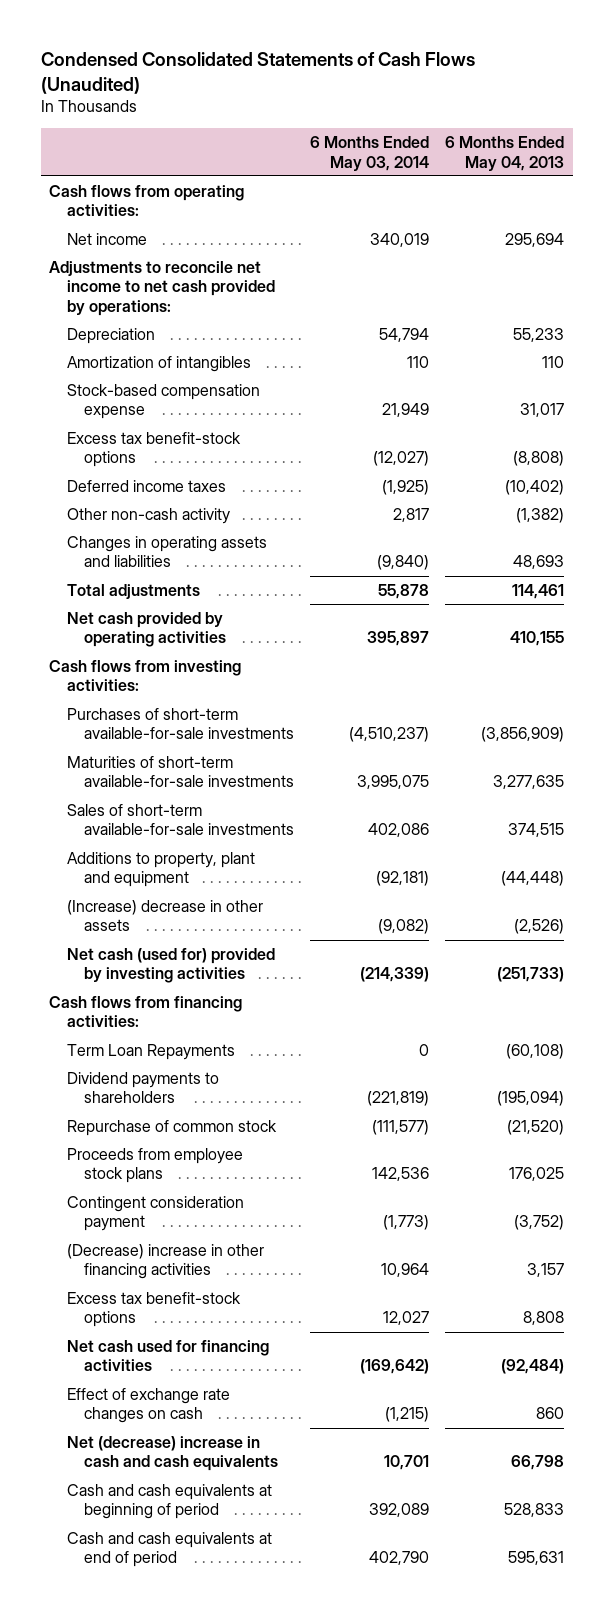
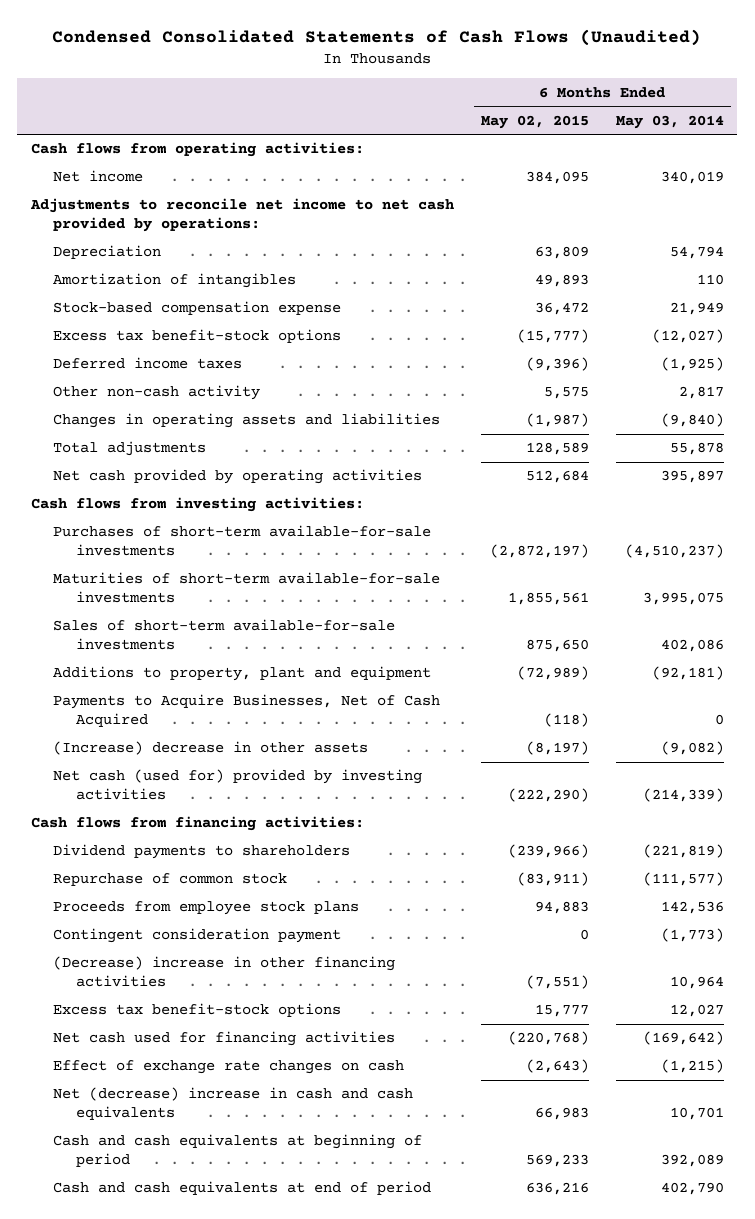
- | 6 Months Ended May 03, 2014 | 6 Months Ended May 04, 2013
+ | 6 Months Ended May 02, 2015 | 6 Months Ended May 03, 2014
+ Payments to Acquire Businesses, Net of Cash Acquired | (118) | 0
- Term Loan Repayments | 0 | (60,108)

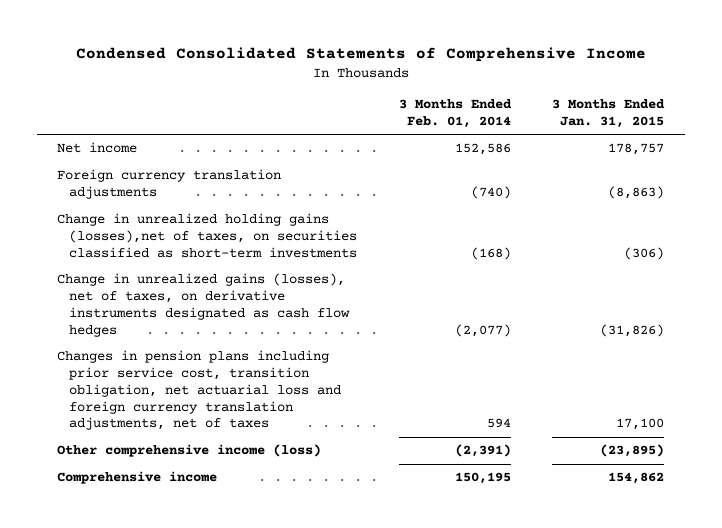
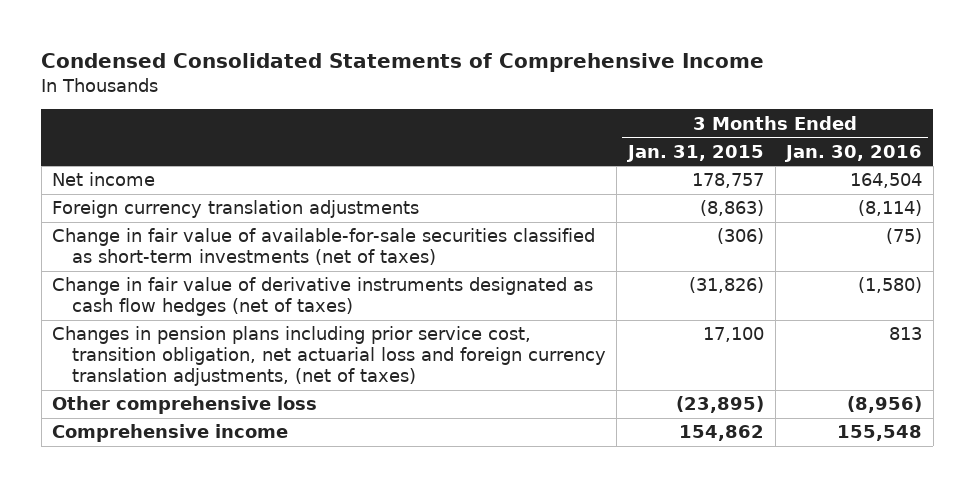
- | 3 Months Ended Feb. 01, 2014 | 3 Months Ended Jan. 31, 2015
+ | 3 Months Ended Jan. 31, 2015 | 3 Months Ended Jan. 30, 2016
- Change in unrealized holding gains (losses),net of taxes, on securities classified as short-term investments | (168) | (306)
- Change in unrealized gains (losses), net of taxes, on derivative instruments designated as cash flow hedges | (2,077) | (31,826)
- Changes in pension plans including prior service cost, transition obligation, net actuarial loss and foreign currency translation adjustments, net of taxes | 594 | 17,100
- Other comprehensive income (loss) | (2,391) | (23,895)
+ Change in fair value of available-for-sale securities classified as short-term investments (net of taxes) | (306) | (75)
+ Change in fair value of derivative instruments designated as cash flow hedges (net of taxes) | (31,826) | (1,580)
+ Changes in pension plans including prior service cost, transition obligation, net actuarial loss and foreign currency translation adjustments, (net of taxes) | 17,100 | 813
+ Other comprehensive loss | (23,895) | (8,956)

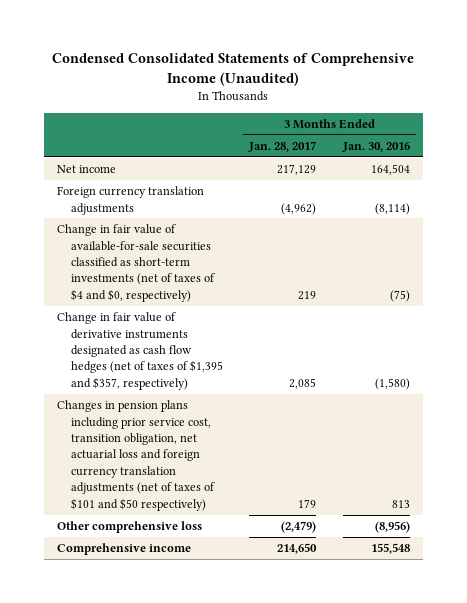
- Condensed Consolidated Statements of Comprehensive Income
+ Condensed Consolidated Statements of Comprehensive Income (Unaudited)
- | 3 Months Ended Jan. 31, 2015 | 3 Months Ended Jan. 30, 2016
+ | 3 Months Ended Jan. 28, 2017 | 3 Months Ended Jan. 30, 2016
- Change in fair value of available-for-sale securities classified as short-term investments (net of taxes) | (306) | (75)
- Change in fair value of derivative instruments designated as cash flow hedges (net of taxes) | (31,826) | (1,580)
- Changes in pension plans including prior service cost, transition obligation, net actuarial loss and foreign currency translation adjustments, (net of taxes) | 17,100 | 813
+ Change in fair value of available-for-sale securities classified as short-term investments (net of taxes of $4 and $0, respectively) | 219 | (75)
+ Change in fair value of derivative instruments designated as cash flow hedges (net of taxes of $1,395 and $357, respectively) | 2,085 | (1,580)
+ Changes in pension plans including prior service cost, transition obligation, net actuarial loss and foreign currency translation adjustments (net of taxes of $101 and $50 respectively) | 179 | 813

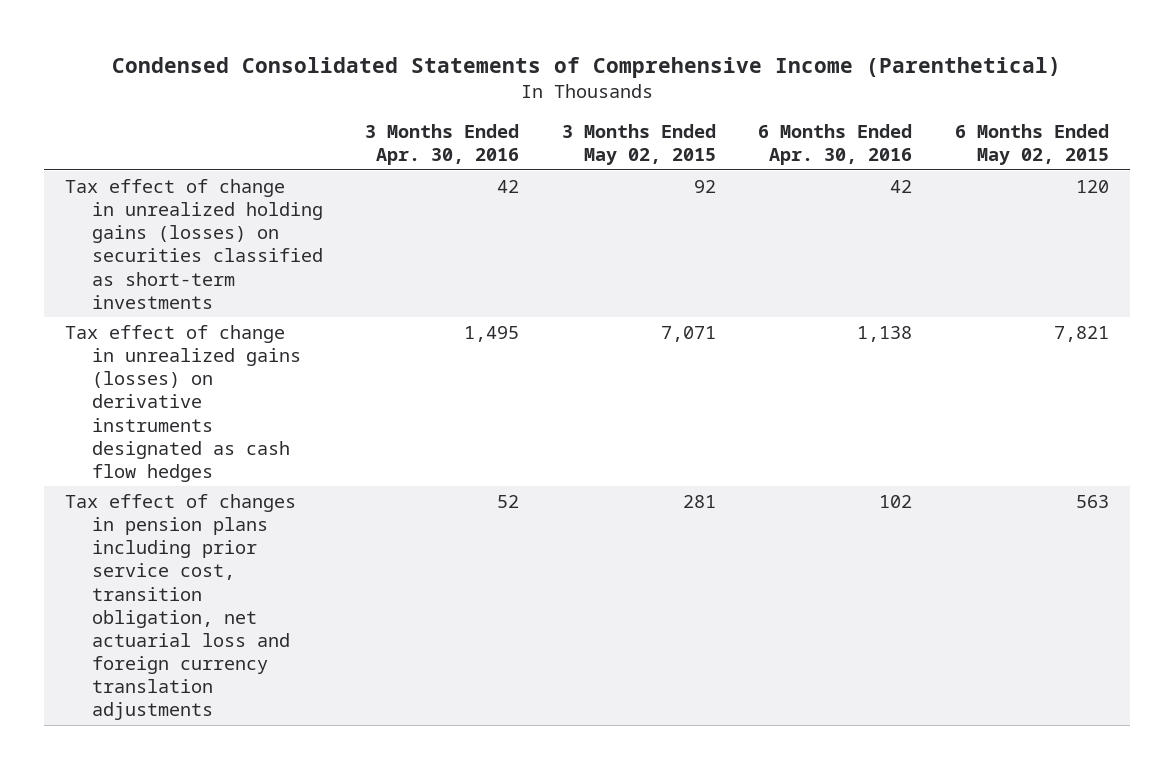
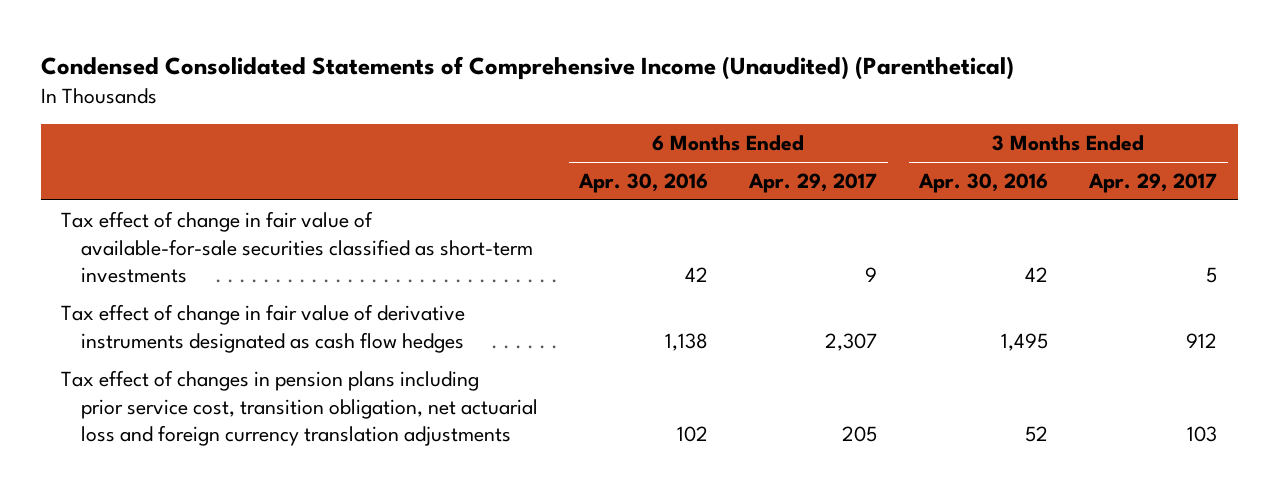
- Condensed Consolidated Statements of Comprehensive Income (Parenthetical)
+ Condensed Consolidated Statements of Comprehensive Income (Unaudited) (Parenthetical)
- | 3 Months Ended Apr. 30, 2016 | 3 Months Ended May 02, 2015 | 6 Months Ended Apr. 30, 2016 | 6 Months Ended May 02, 2015
+ | 6 Months Ended Apr. 30, 2016 | 6 Months Ended Apr. 29, 2017 | 3 Months Ended Apr. 30, 2016 | 3 Months Ended Apr. 29, 2017
- Tax effect of change in unrealized holding gains (losses) on securities classified as short-term investments | 42 | 92 | 42 | 120
- Tax effect of change in unrealized gains (losses) on derivative instruments designated as cash flow hedges | 1,495 | 7,071 | 1,138 | 7,821
+ Tax effect of change in fair value of available-for-sale securities classified as short-term investments | 42 | 9 | 42 | 5
+ Tax effect of change in fair value of derivative instruments designated as cash flow hedges | 1,138 | 2,307 | 1,495 | 912

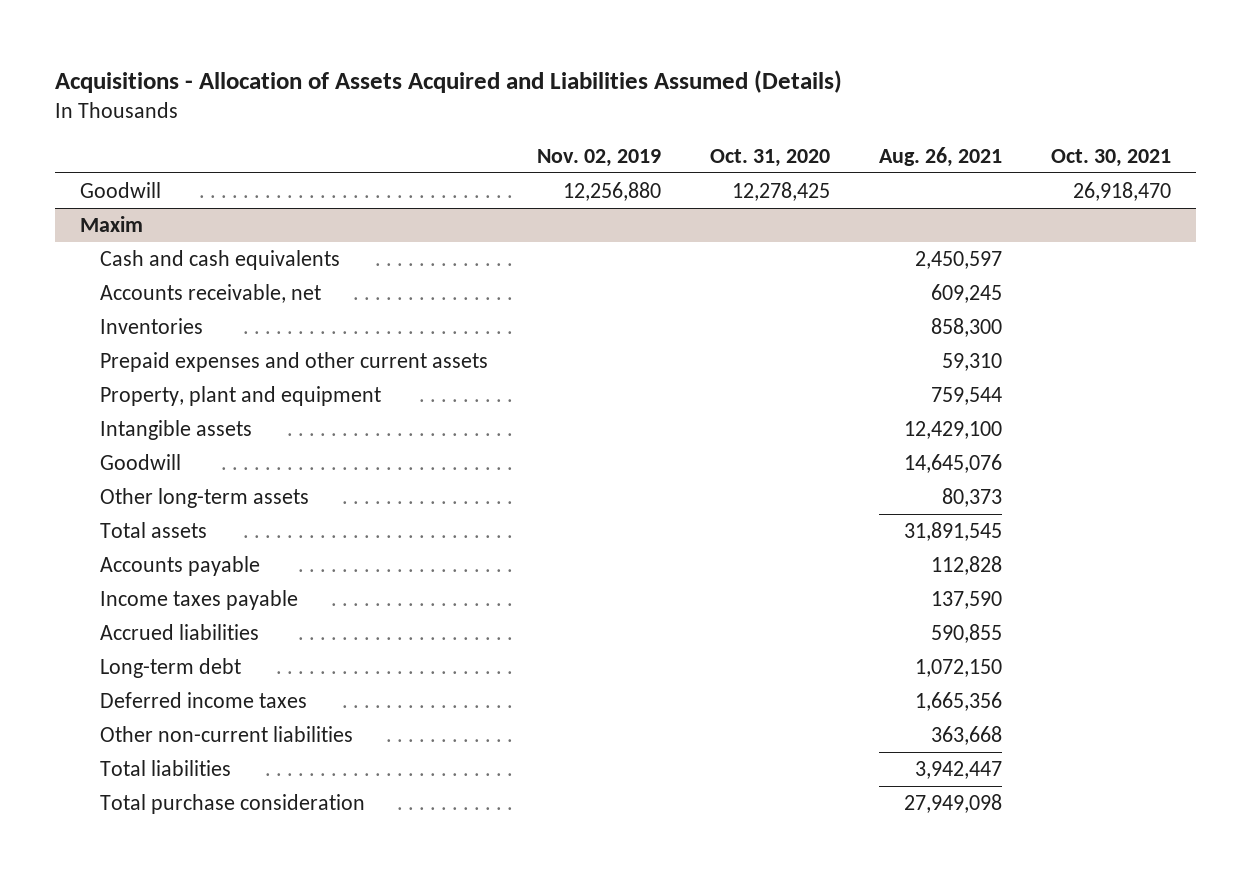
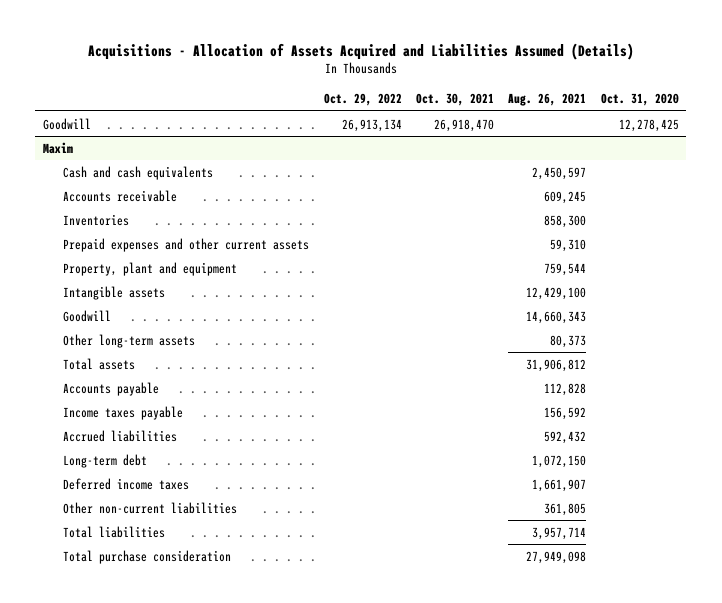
- | Nov. 02, 2019 | Oct. 31, 2020 | Aug. 26, 2021 | Oct. 30, 2021
+ | Oct. 29, 2022 | Oct. 30, 2021 | Aug. 26, 2021 | Oct. 31, 2020
@ Maxim
- Accounts receivable, net | | | 609,245 |
+ Accounts receivable | | | 609,245 |
- Goodwill | | | 14,645,076 |
+ Goodwill | | | 14,660,343 |
- Total assets | | | 31,891,545 |
+ Total assets | | | 31,906,812 |
- Income taxes payable | | | 137,590 |
- Accrued liabilities | | | 590,855 |
+ Income taxes payable | | | 156,592 |
+ Accrued liabilities | | | 592,432 |
- Deferred income taxes | | | 1,665,356 |
- Other non-current liabilities | | | 363,668 |
- Total liabilities | | | 3,942,447 |
+ Deferred income taxes | | | 1,661,907 |
+ Other non-current liabilities | | | 361,805 |
+ Total liabilities | | | 3,957,714 |

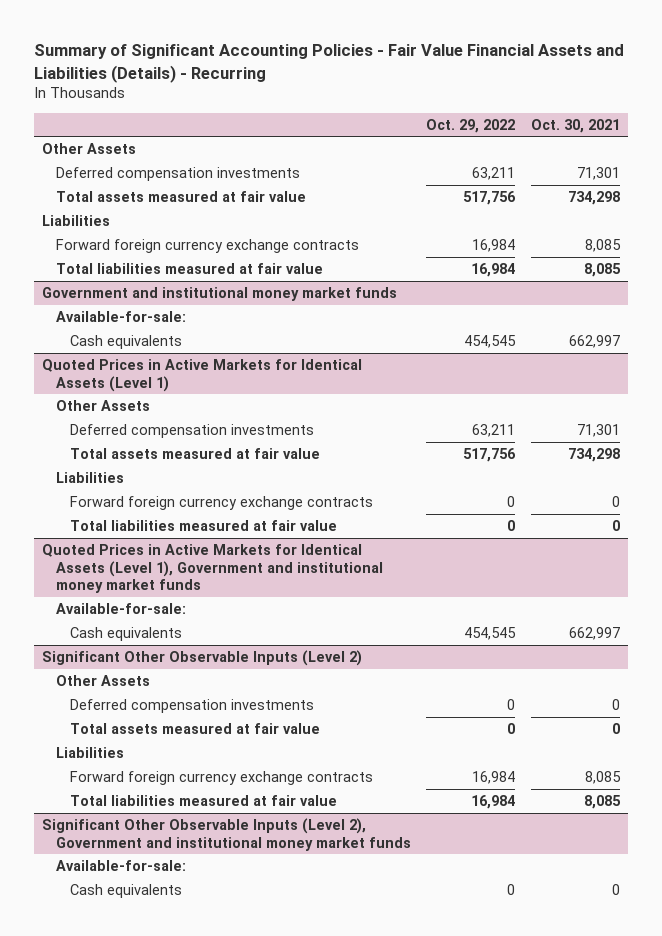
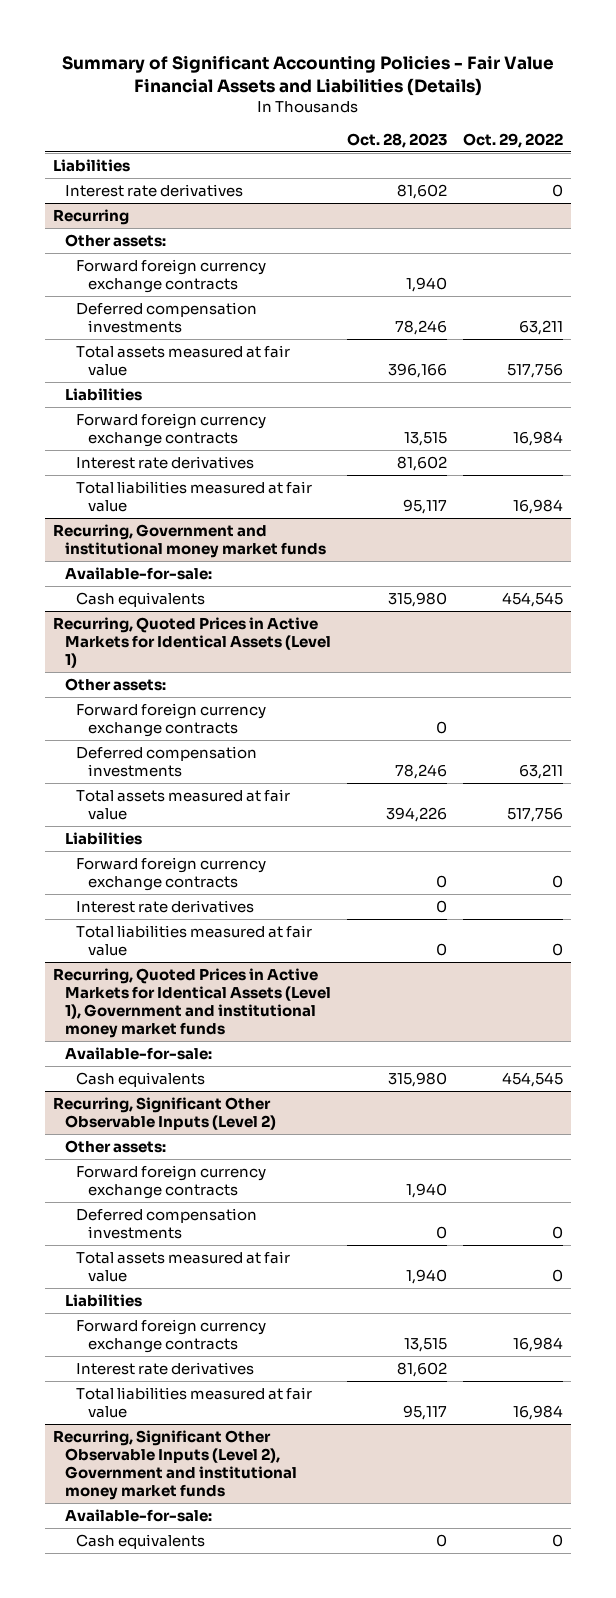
- Summary of Significant Accounting Policies - Fair Value Financial Assets and Liabilities (Details) - Recurring
+ Summary of Significant Accounting Policies - Fair Value Financial Assets and Liabilities (Details)
- | Oct. 29, 2022 | Oct. 30, 2021
+ | Oct. 28, 2023 | Oct. 29, 2022
- Other Assets
+ Liabilities
+ Interest rate derivatives | 81,602 | 0
+ Recurring
+ Other assets:
+ Forward foreign currency exchange contracts | 1,940 |
+ Interest rate derivatives | 81,602 |
- Government and institutional money market funds
+ Recurring, Government and institutional money market funds
- Quoted Prices in Active Markets for Identical Assets (Level 1)
- Other Assets
+ Recurring, Quoted Prices in Active Markets for Identical Assets (Level 1)
+ Other assets:
+ Forward foreign currency exchange contracts | 0 |
+ Interest rate derivatives | 0 |
- Quoted Prices in Active Markets for Identical Assets (Level 1), Government and institutional money market funds
+ Recurring, Quoted Prices in Active Markets for Identical Assets (Level 1), Government and institutional money market funds
- Significant Other Observable Inputs (Level 2)
- Other Assets
+ Recurring, Significant Other Observable Inputs (Level 2)
+ Other assets:
+ Forward foreign currency exchange contracts | 1,940 |
+ Interest rate derivatives | 81,602 |
- Significant Other Observable Inputs (Level 2), Government and institutional money market funds
+ Recurring, Significant Other Observable Inputs (Level 2), Government and institutional money market funds

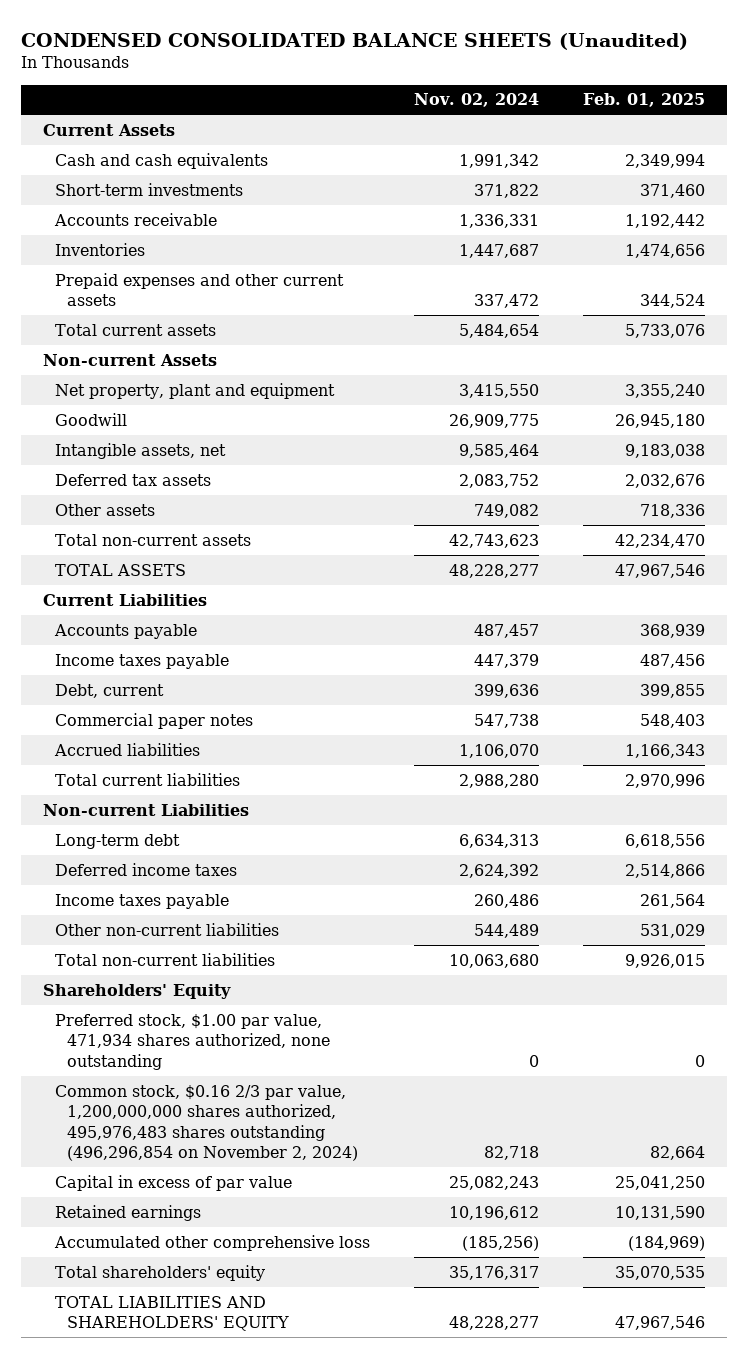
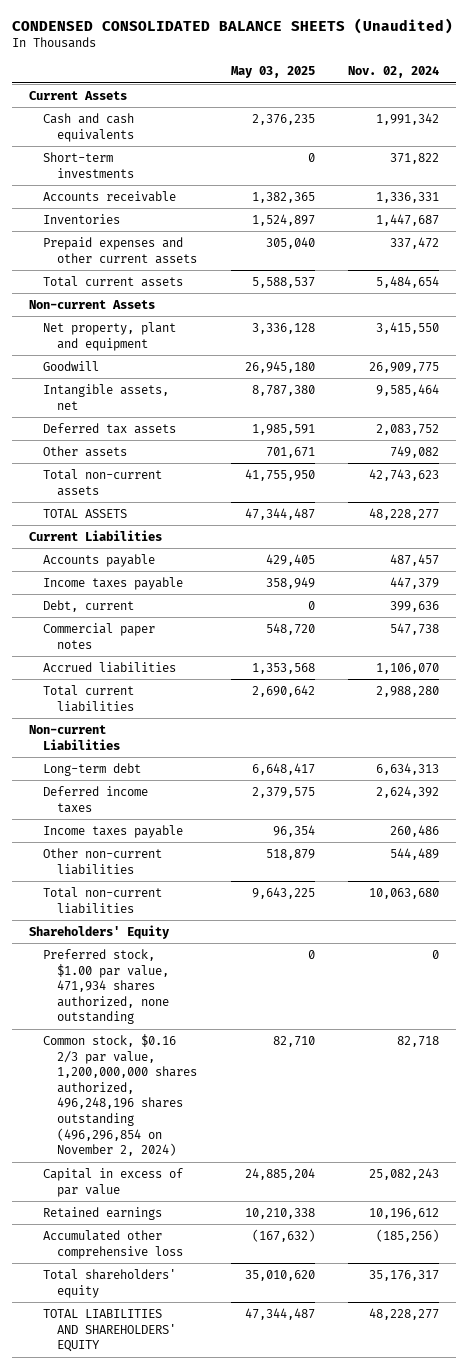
- | Nov. 02, 2024 | Feb. 01, 2025
+ | May 03, 2025 | Nov. 02, 2024
- Common stock, $0.16 2/3 par value, 1,200,000,000 shares authorized, 495,976,483 shares outstanding (496,296,854 on November 2, 2024) | 82,718 | 82,664
+ Common stock, $0.16 2/3 par value, 1,200,000,000 shares authorized, 496,248,196 shares outstanding (496,296,854 on November 2, 2024) | 82,710 | 82,718

